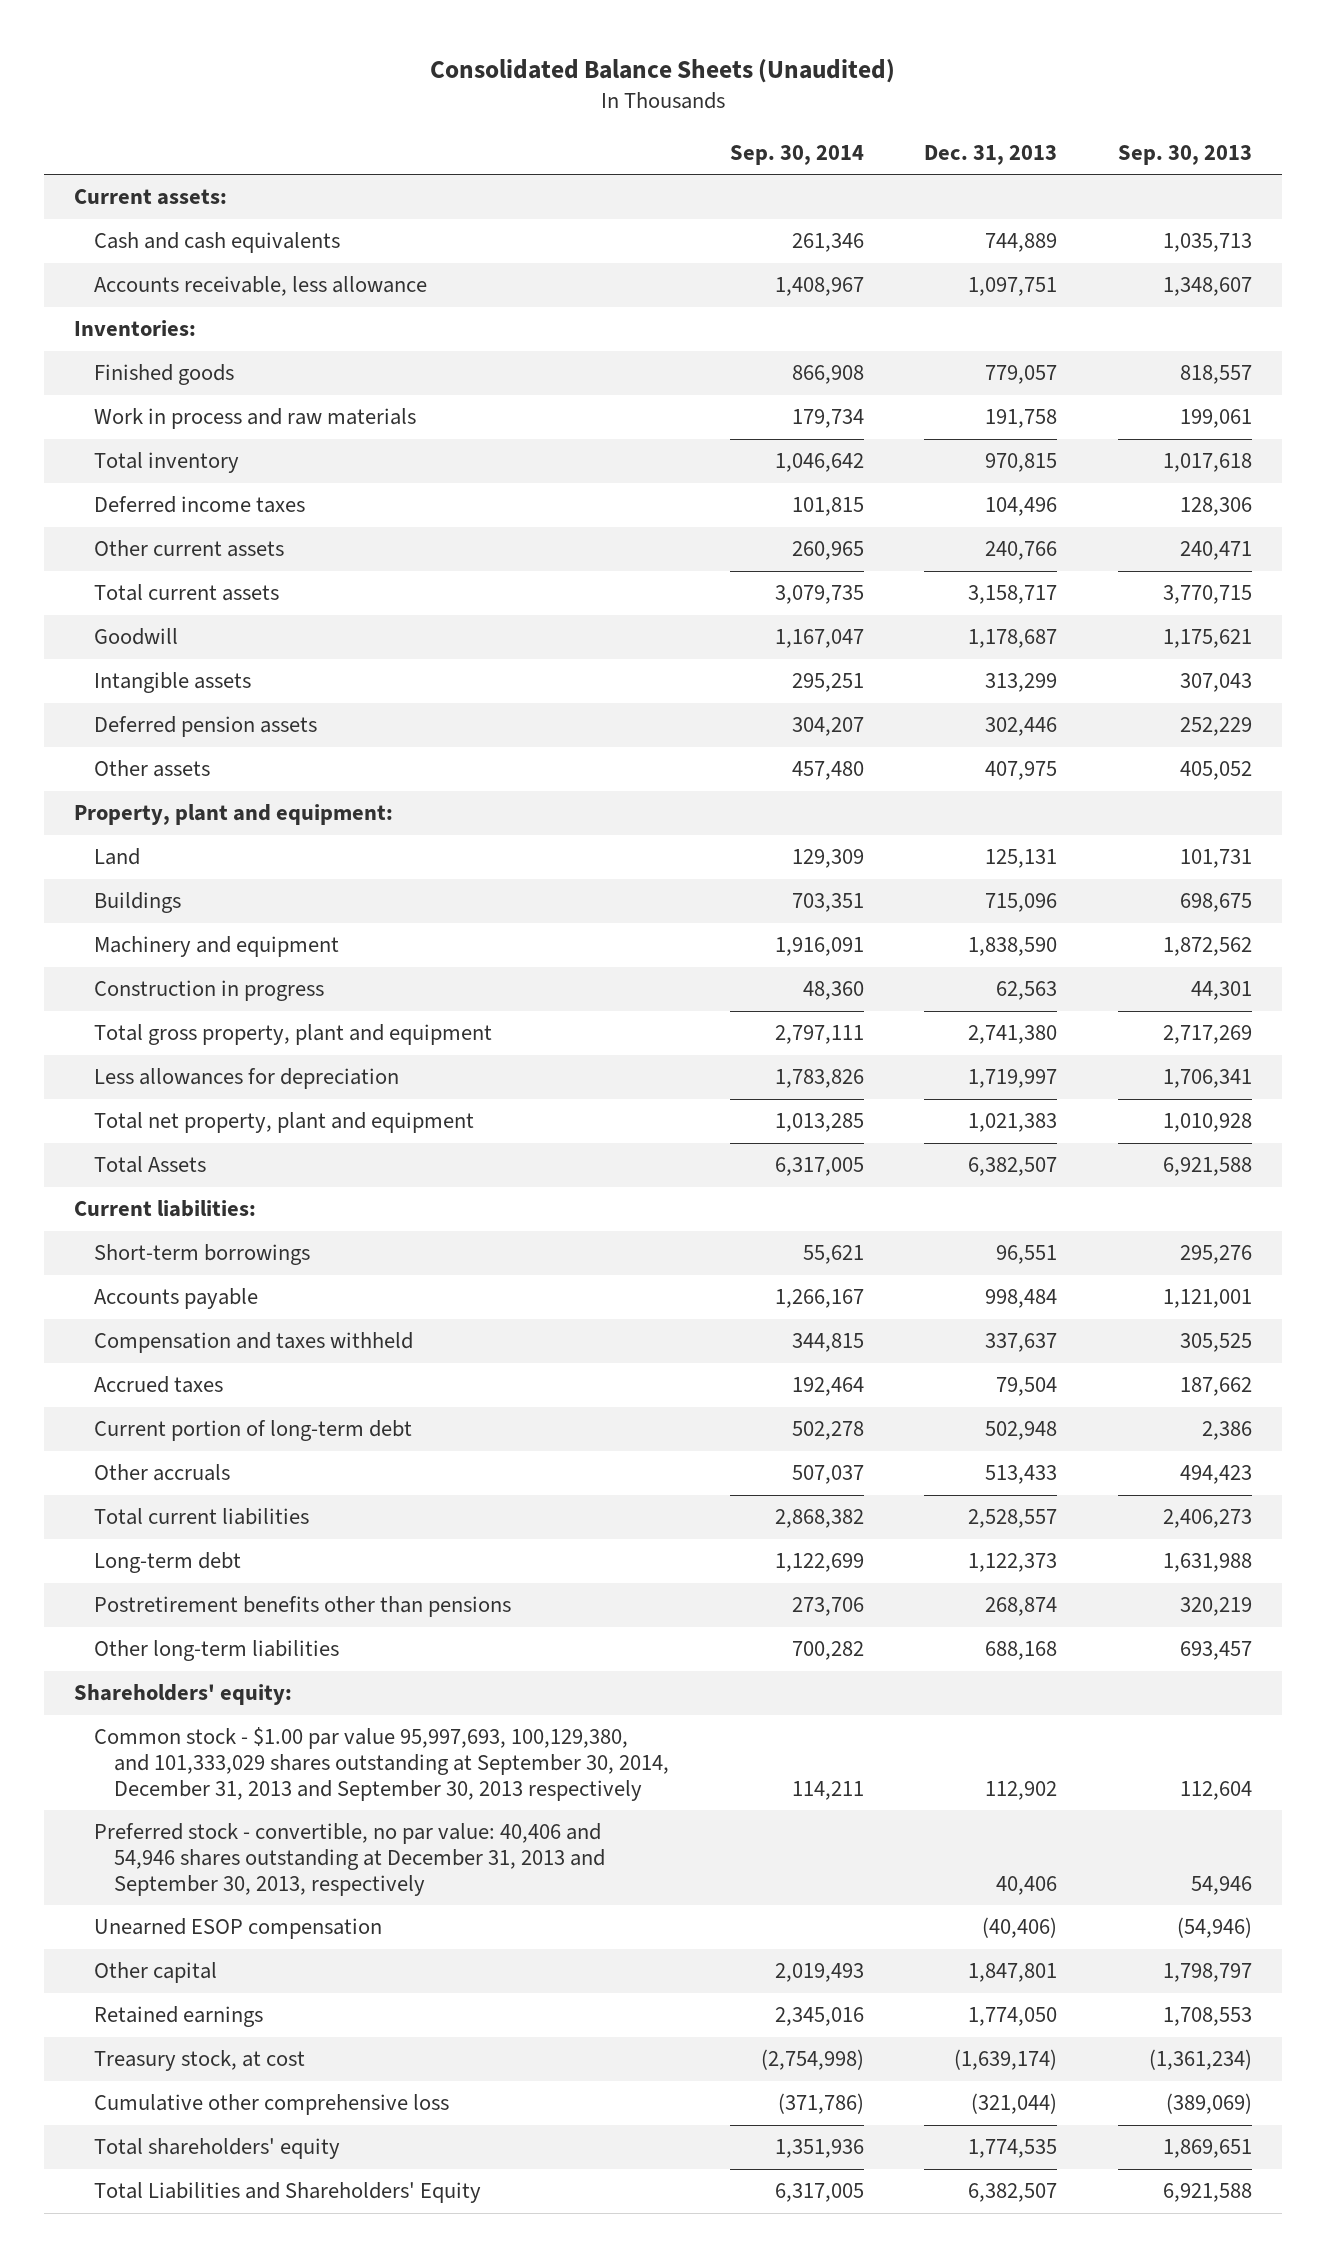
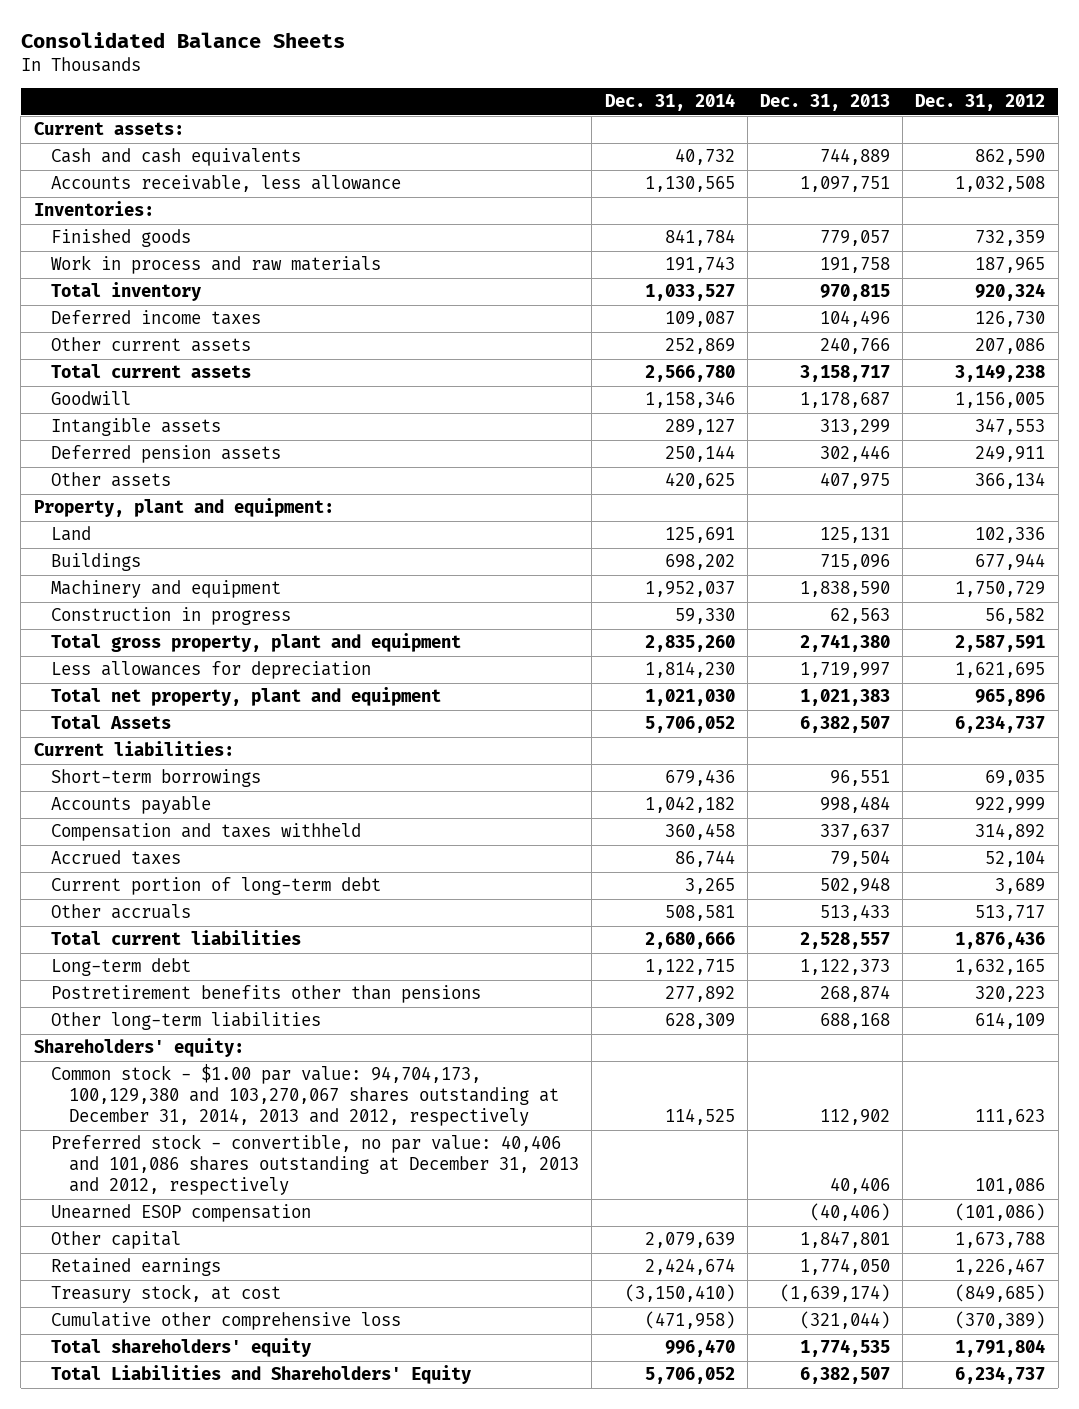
- Consolidated Balance Sheets (Unaudited)
+ Consolidated Balance Sheets
- | Sep. 30, 2014 | Dec. 31, 2013 | Sep. 30, 2013
+ | Dec. 31, 2014 | Dec. 31, 2013 | Dec. 31, 2012
- Common stock - $1.00 par value 95,997,693, 100,129,380, and 101,333,029 shares outstanding at September 30, 2014, December 31, 2013 and September 30, 2013 respectively | 114,211 | 112,902 | 112,604
- Preferred stock - convertible, no par value: 40,406 and 54,946 shares outstanding at December 31, 2013 and September 30, 2013, respectively | | 40,406 | 54,946
+ Common stock - $1.00 par value: 94,704,173, 100,129,380 and 103,270,067 shares outstanding at December 31, 2014, 2013 and 2012, respectively | 114,525 | 112,902 | 111,623
+ Preferred stock - convertible, no par value: 40,406 and 101,086 shares outstanding at December 31, 2013 and 2012, respectively | | 40,406 | 101,086

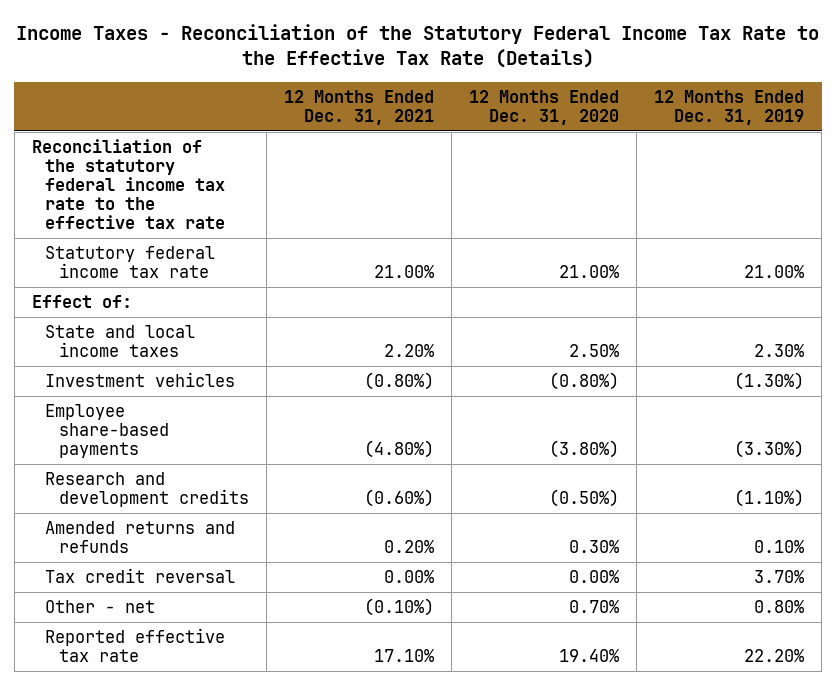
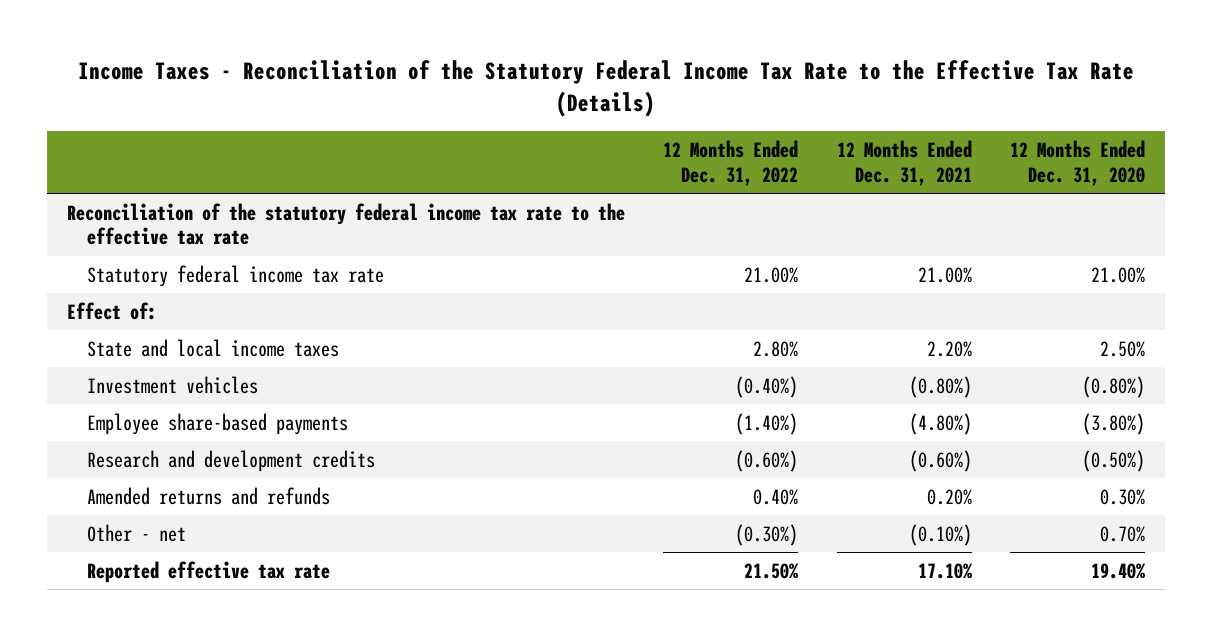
- | 12 Months Ended Dec. 31, 2021 | 12 Months Ended Dec. 31, 2020 | 12 Months Ended Dec. 31, 2019
+ | 12 Months Ended Dec. 31, 2022 | 12 Months Ended Dec. 31, 2021 | 12 Months Ended Dec. 31, 2020
- Tax credit reversal | 0.00% | 0.00% | 3.70%

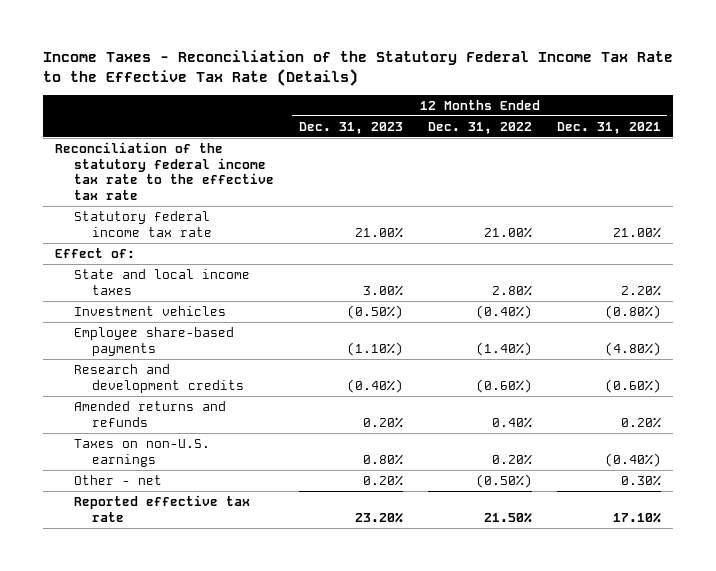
- | 12 Months Ended Dec. 31, 2022 | 12 Months Ended Dec. 31, 2021 | 12 Months Ended Dec. 31, 2020
+ | 12 Months Ended Dec. 31, 2023 | 12 Months Ended Dec. 31, 2022 | 12 Months Ended Dec. 31, 2021
- Other - net | (0.30%) | (0.10%) | 0.70%
+ Taxes on non-U.S. earnings | 0.80% | 0.20% | (0.40%)
+ Other - net | 0.20% | (0.50%) | 0.30%

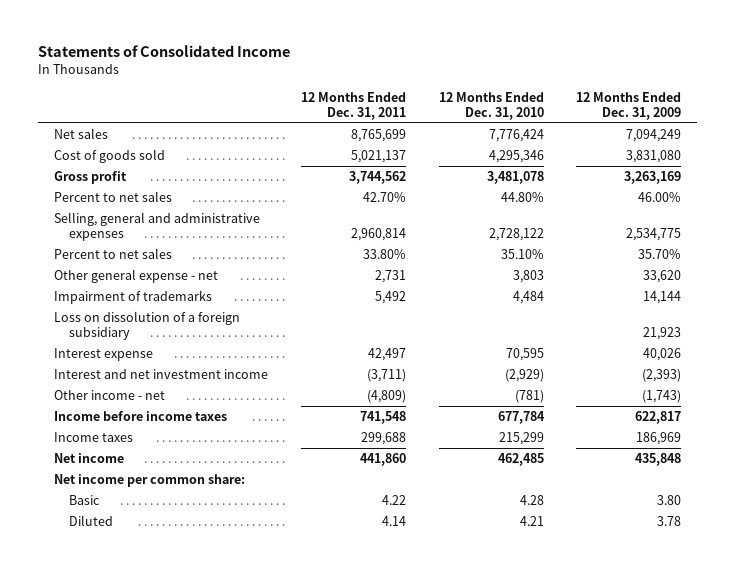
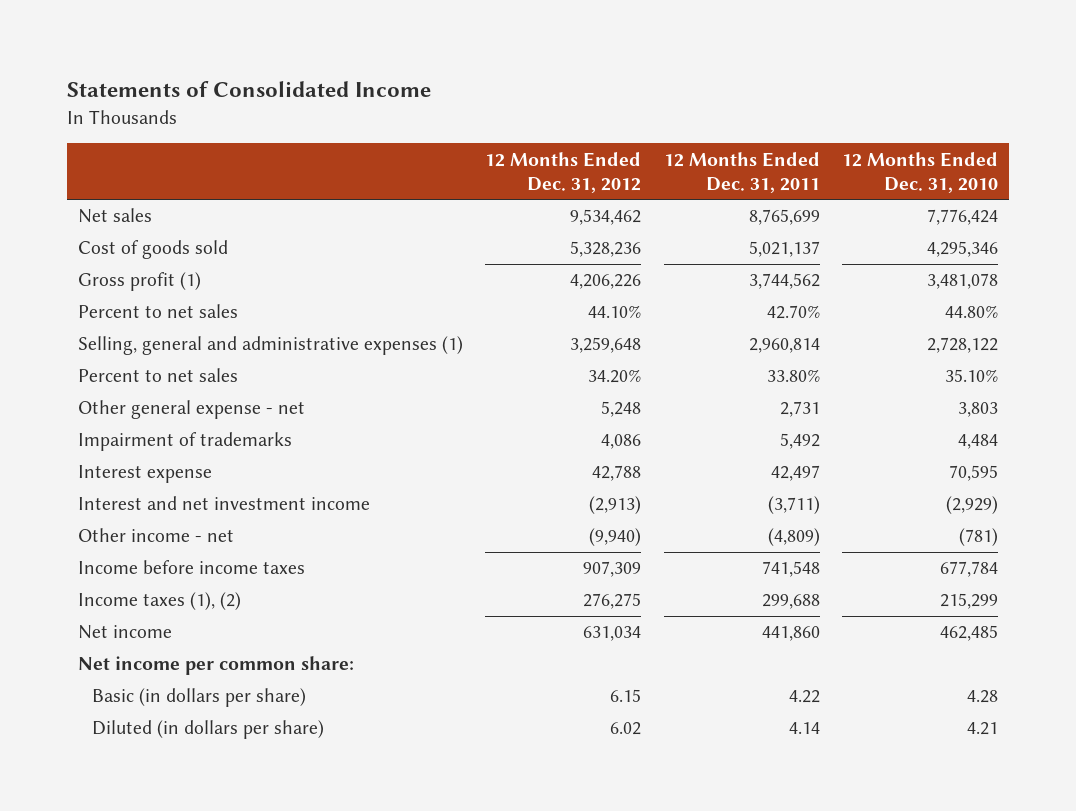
- | 12 Months Ended Dec. 31, 2011 | 12 Months Ended Dec. 31, 2010 | 12 Months Ended Dec. 31, 2009
+ | 12 Months Ended Dec. 31, 2012 | 12 Months Ended Dec. 31, 2011 | 12 Months Ended Dec. 31, 2010
- Gross profit | 3,744,562 | 3,481,078 | 3,263,169
+ Gross profit (1) | 4,206,226 | 3,744,562 | 3,481,078
- Selling, general and administrative expenses | 2,960,814 | 2,728,122 | 2,534,775
+ Selling, general and administrative expenses (1) | 3,259,648 | 2,960,814 | 2,728,122
- Loss on dissolution of a foreign subsidiary | | | 21,923
- Income taxes | 299,688 | 215,299 | 186,969
+ Income taxes (1), (2) | 276,275 | 299,688 | 215,299
- Basic | 4.22 | 4.28 | 3.80
- Diluted | 4.14 | 4.21 | 3.78
+ Basic (in dollars per share) | 6.15 | 4.22 | 4.28
+ Diluted (in dollars per share) | 6.02 | 4.14 | 4.21

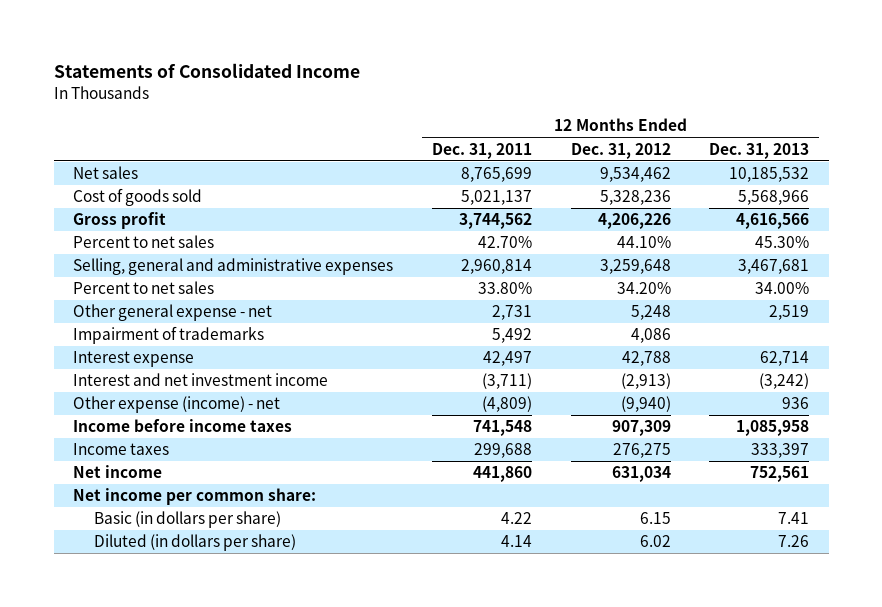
- | 12 Months Ended Dec. 31, 2012 | 12 Months Ended Dec. 31, 2011 | 12 Months Ended Dec. 31, 2010
+ | 12 Months Ended Dec. 31, 2011 | 12 Months Ended Dec. 31, 2012 | 12 Months Ended Dec. 31, 2013
- Gross profit (1) | 4,206,226 | 3,744,562 | 3,481,078
+ Gross profit | 3,744,562 | 4,206,226 | 4,616,566
- Selling, general and administrative expenses (1) | 3,259,648 | 2,960,814 | 2,728,122
+ Selling, general and administrative expenses | 2,960,814 | 3,259,648 | 3,467,681
- Other income - net | (9,940) | (4,809) | (781)
+ Other expense (income) - net | (4,809) | (9,940) | 936
- Income taxes (1), (2) | 276,275 | 299,688 | 215,299
+ Income taxes | 299,688 | 276,275 | 333,397

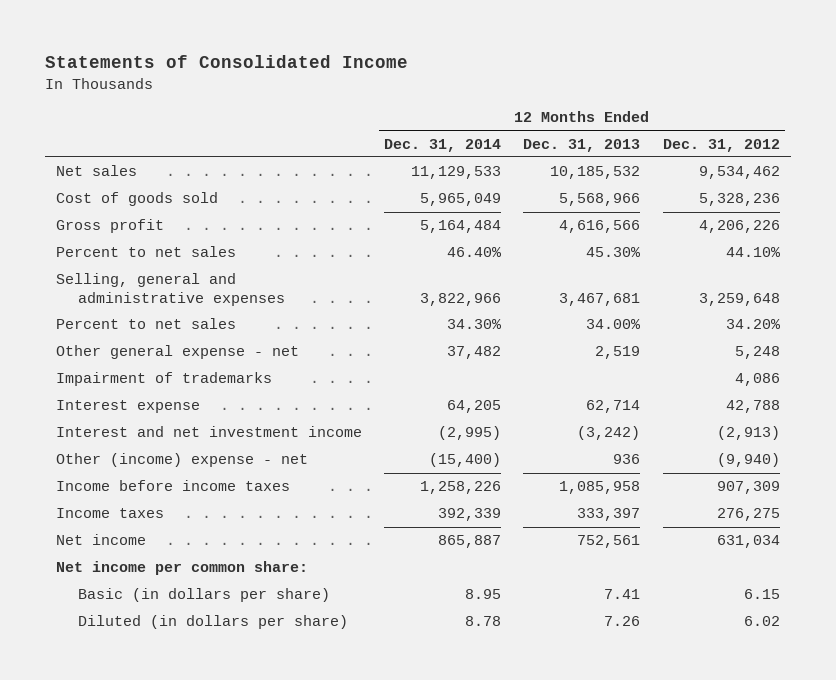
- | 12 Months Ended Dec. 31, 2011 | 12 Months Ended Dec. 31, 2012 | 12 Months Ended Dec. 31, 2013
+ | 12 Months Ended Dec. 31, 2014 | 12 Months Ended Dec. 31, 2013 | 12 Months Ended Dec. 31, 2012
- Other expense (income) - net | (4,809) | (9,940) | 936
+ Other (income) expense - net | (15,400) | 936 | (9,940)

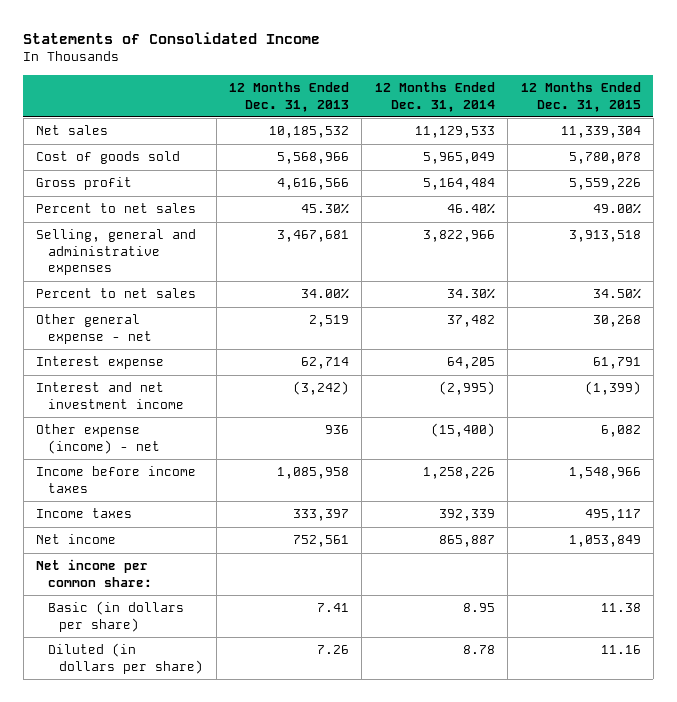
- | 12 Months Ended Dec. 31, 2014 | 12 Months Ended Dec. 31, 2013 | 12 Months Ended Dec. 31, 2012
+ | 12 Months Ended Dec. 31, 2013 | 12 Months Ended Dec. 31, 2014 | 12 Months Ended Dec. 31, 2015
- Impairment of trademarks | | | 4,086
- Other (income) expense - net | (15,400) | 936 | (9,940)
+ Other expense (income) - net | 936 | (15,400) | 6,082

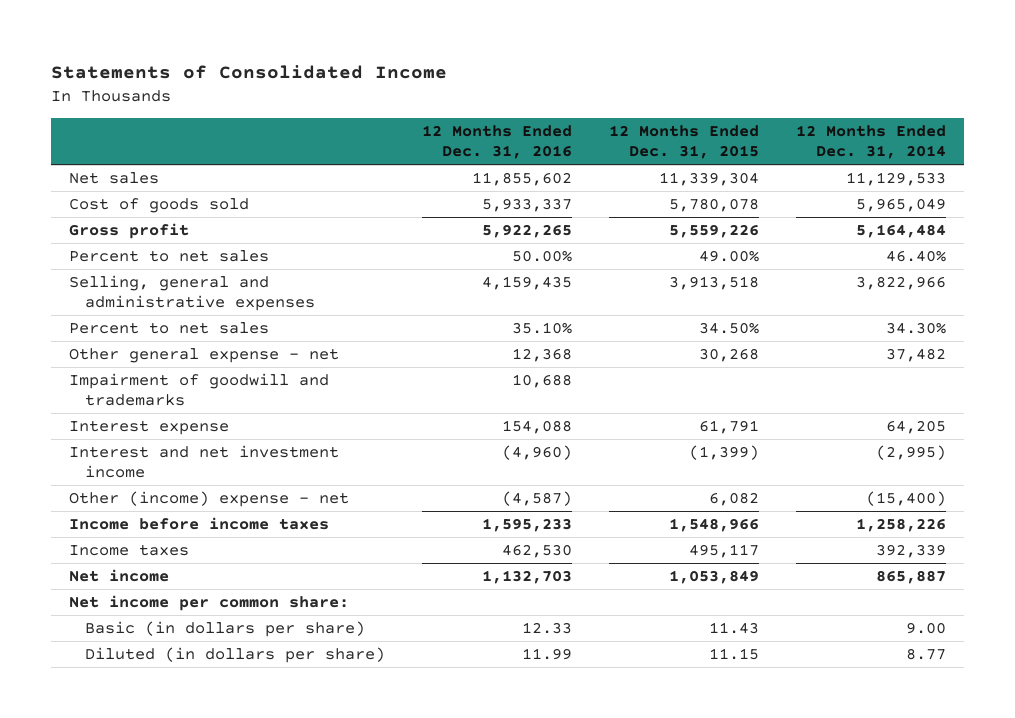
- | 12 Months Ended Dec. 31, 2013 | 12 Months Ended Dec. 31, 2014 | 12 Months Ended Dec. 31, 2015
+ | 12 Months Ended Dec. 31, 2016 | 12 Months Ended Dec. 31, 2015 | 12 Months Ended Dec. 31, 2014
+ Impairment of goodwill and trademarks | 10,688 | |
- Other expense (income) - net | 936 | (15,400) | 6,082
+ Other (income) expense - net | (4,587) | 6,082 | (15,400)
- Basic (in dollars per share) | 7.41 | 8.95 | 11.38
- Diluted (in dollars per share) | 7.26 | 8.78 | 11.16
+ Basic (in dollars per share) | 12.33 | 11.43 | 9.00
+ Diluted (in dollars per share) | 11.99 | 11.15 | 8.77

